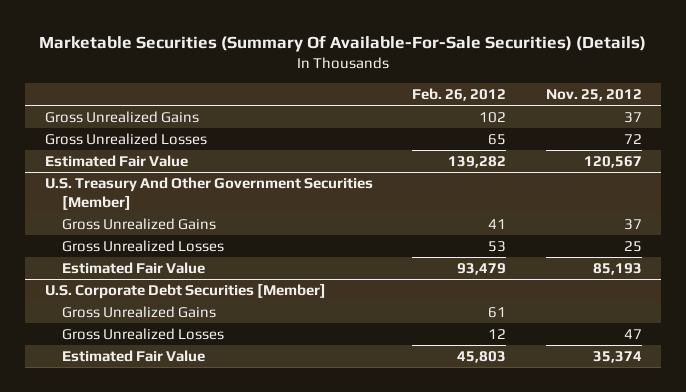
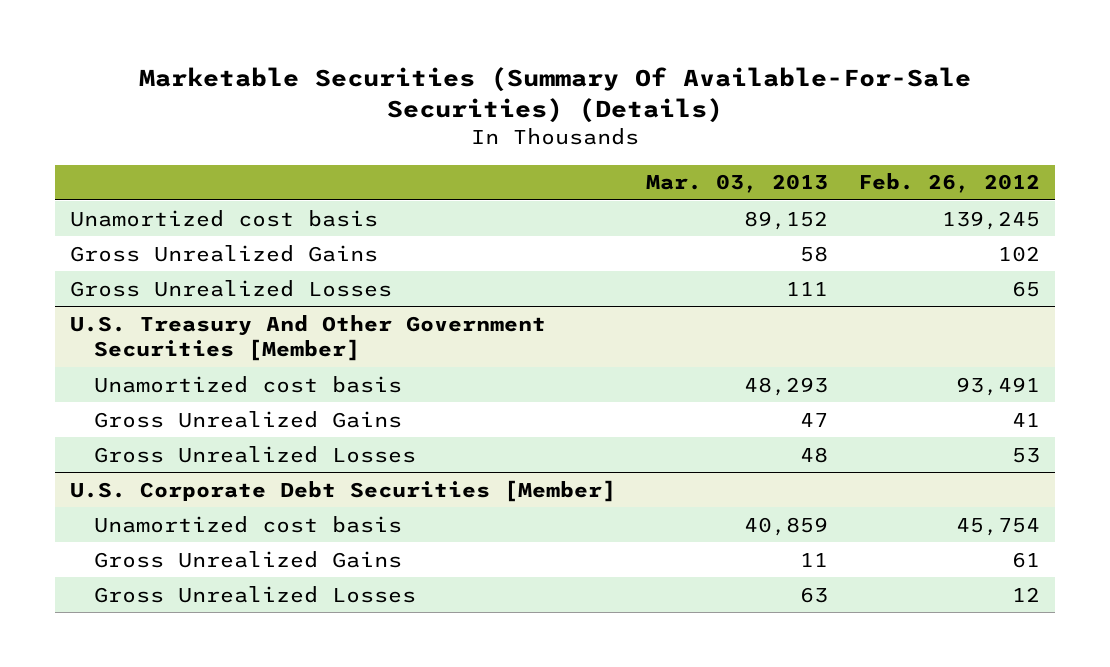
- | Feb. 26, 2012 | Nov. 25, 2012
+ | Mar. 03, 2013 | Feb. 26, 2012
+ Unamortized cost basis | 89,152 | 139,245
- Estimated Fair Value | 139,282 | 120,567
@ U.S. Treasury And Other Government Securities [Member]
+ Unamortized cost basis | 48,293 | 93,491
- Estimated Fair Value | 93,479 | 85,193
@ U.S. Corporate Debt Securities [Member]
+ Unamortized cost basis | 40,859 | 45,754
- Estimated Fair Value | 45,803 | 35,374

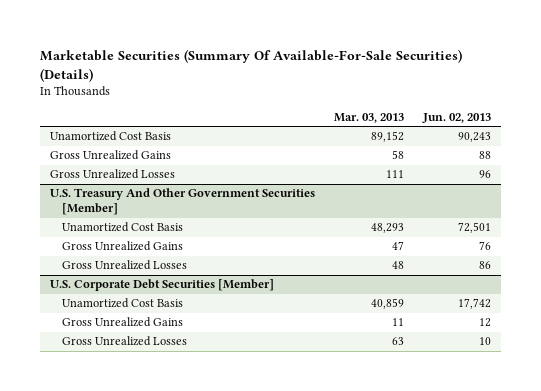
- | Mar. 03, 2013 | Feb. 26, 2012
+ | Mar. 03, 2013 | Jun. 02, 2013
- Unamortized cost basis | 89,152 | 139,245
+ Unamortized Cost Basis | 89,152 | 90,243
@ U.S. Treasury And Other Government Securities [Member]
- Unamortized cost basis | 48,293 | 93,491
+ Unamortized Cost Basis | 48,293 | 72,501
@ U.S. Corporate Debt Securities [Member]
- Unamortized cost basis | 40,859 | 45,754
+ Unamortized Cost Basis | 40,859 | 17,742

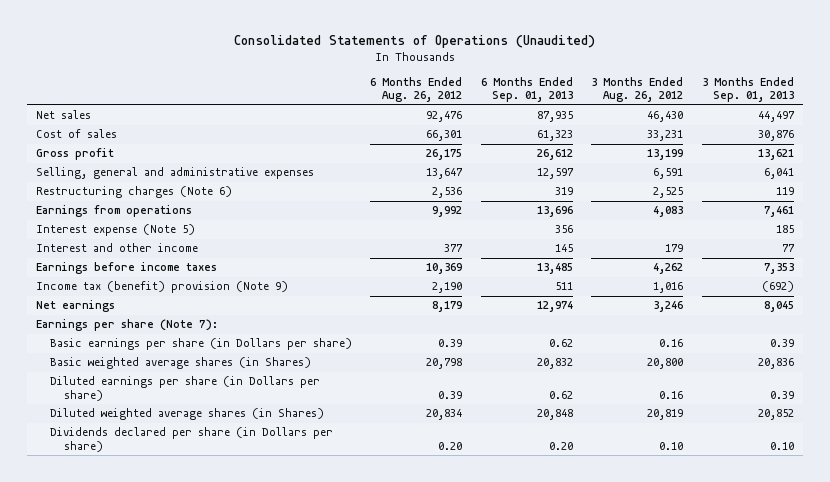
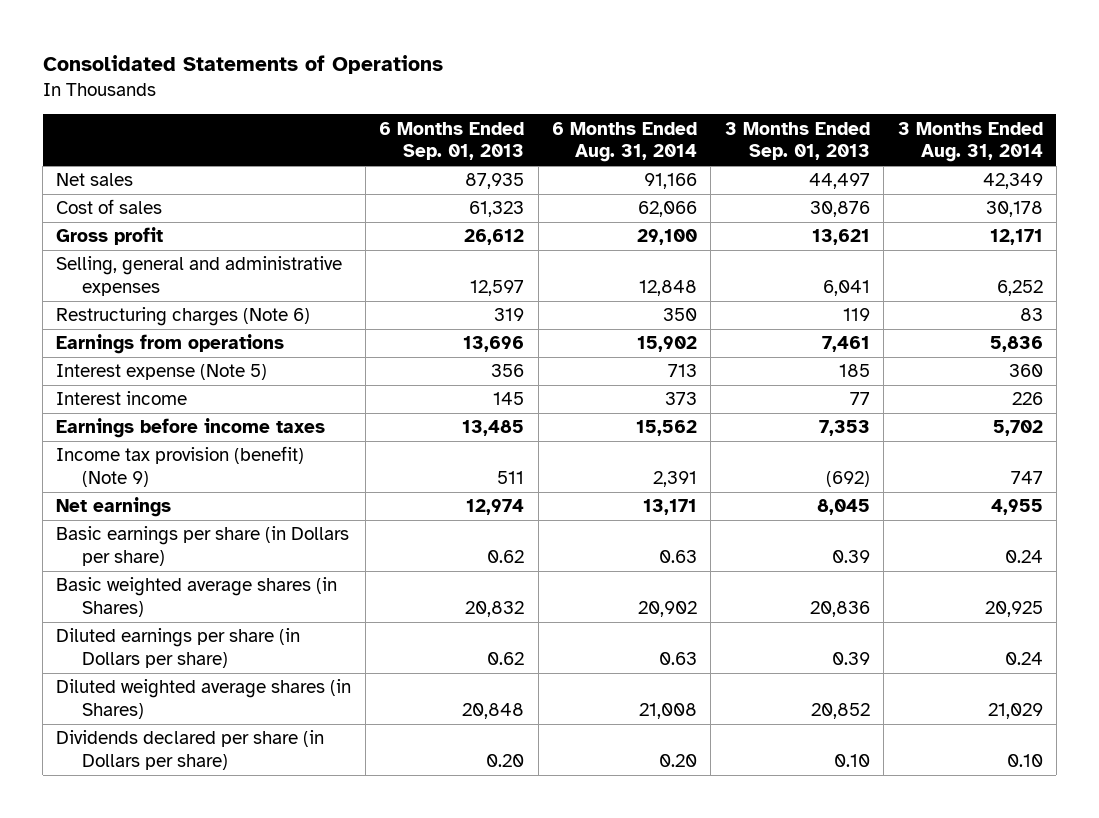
- Consolidated Statements of Operations (Unaudited)
+ Consolidated Statements of Operations
- | 6 Months Ended Aug. 26, 2012 | 6 Months Ended Sep. 01, 2013 | 3 Months Ended Aug. 26, 2012 | 3 Months Ended Sep. 01, 2013
+ | 6 Months Ended Sep. 01, 2013 | 6 Months Ended Aug. 31, 2014 | 3 Months Ended Sep. 01, 2013 | 3 Months Ended Aug. 31, 2014
- Interest and other income | 377 | 145 | 179 | 77
+ Interest income | 145 | 373 | 77 | 226
- Income tax (benefit) provision (Note 9) | 2,190 | 511 | 1,016 | (692)
+ Income tax provision (benefit) (Note 9) | 511 | 2,391 | (692) | 747
- Earnings per share (Note 7):

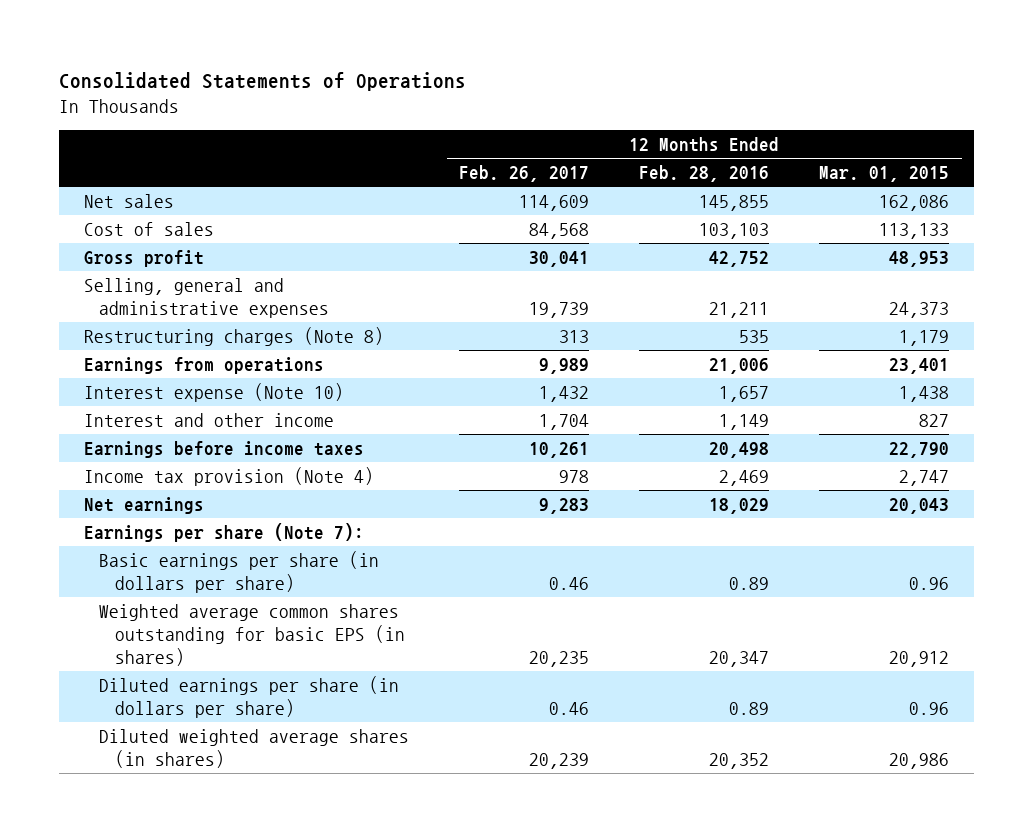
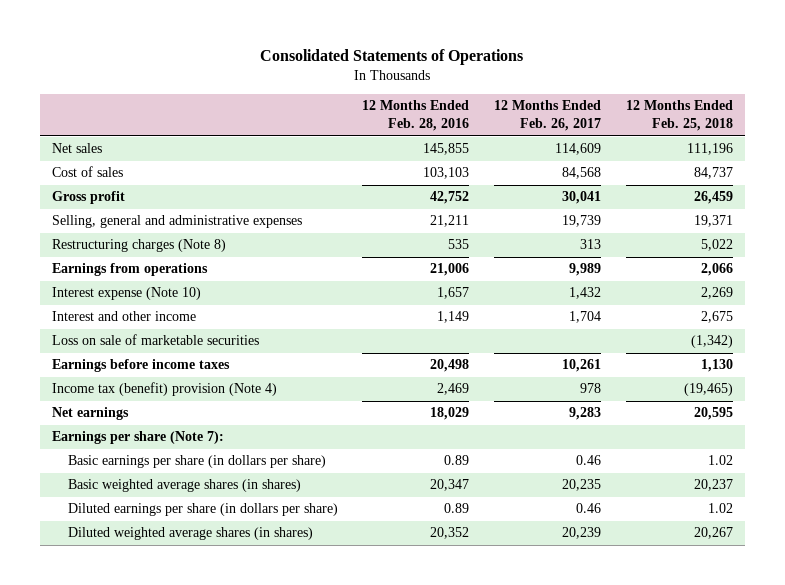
- | 12 Months Ended Feb. 26, 2017 | 12 Months Ended Feb. 28, 2016 | 12 Months Ended Mar. 01, 2015
+ | 12 Months Ended Feb. 28, 2016 | 12 Months Ended Feb. 26, 2017 | 12 Months Ended Feb. 25, 2018
+ Loss on sale of marketable securities | | | (1,342)
- Income tax provision (Note 4) | 978 | 2,469 | 2,747
+ Income tax (benefit) provision (Note 4) | 2,469 | 978 | (19,465)
- Weighted average common shares outstanding for basic EPS (in shares) | 20,235 | 20,347 | 20,912
+ Basic weighted average shares (in shares) | 20,347 | 20,235 | 20,237

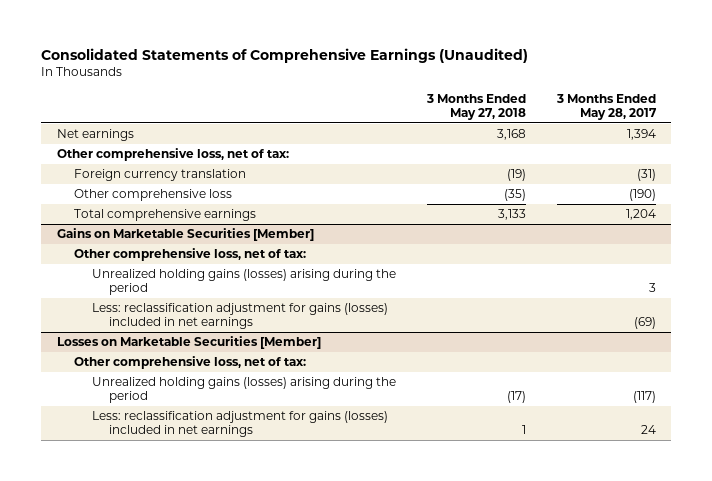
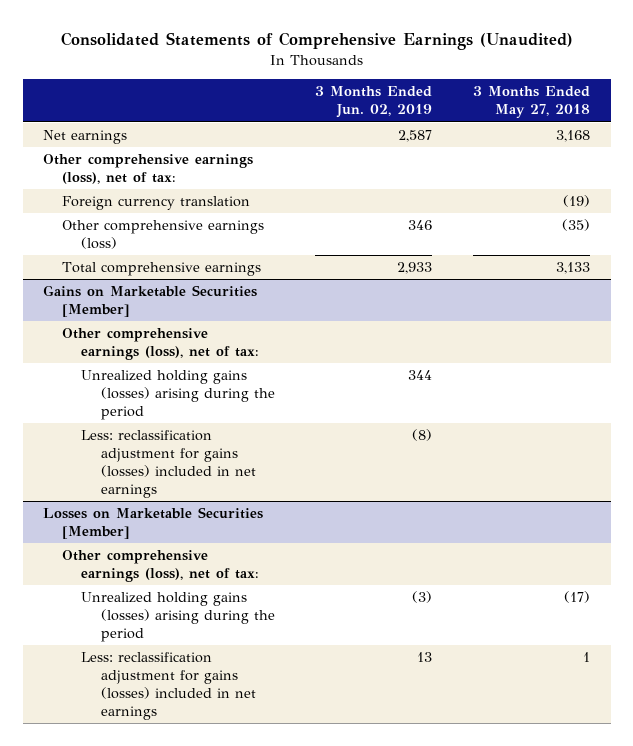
- | 3 Months Ended May 27, 2018 | 3 Months Ended May 28, 2017
+ | 3 Months Ended Jun. 02, 2019 | 3 Months Ended May 27, 2018
- Other comprehensive loss, net of tax:
+ Other comprehensive earnings (loss), net of tax:
- Other comprehensive loss | (35) | (190)
+ Other comprehensive earnings (loss) | 346 | (35)
@ Gains on Marketable Securities [Member]
- Other comprehensive loss, net of tax:
+ Other comprehensive earnings (loss), net of tax:
@ Losses on Marketable Securities [Member]
- Other comprehensive loss, net of tax:
+ Other comprehensive earnings (loss), net of tax:

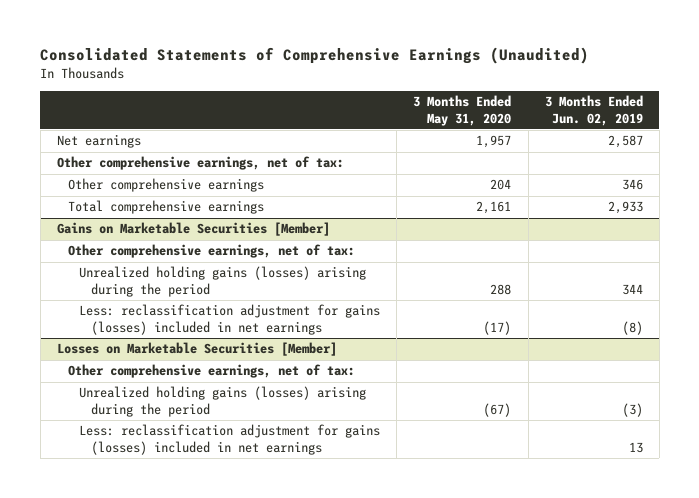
- | 3 Months Ended Jun. 02, 2019 | 3 Months Ended May 27, 2018
+ | 3 Months Ended May 31, 2020 | 3 Months Ended Jun. 02, 2019
- Other comprehensive earnings (loss), net of tax:
- Foreign currency translation | | (19)
- Other comprehensive earnings (loss) | 346 | (35)
+ Other comprehensive earnings, net of tax:
+ Other comprehensive earnings | 204 | 346
@ Gains on Marketable Securities [Member]
- Other comprehensive earnings (loss), net of tax:
+ Other comprehensive earnings, net of tax:
@ Losses on Marketable Securities [Member]
- Other comprehensive earnings (loss), net of tax:
+ Other comprehensive earnings, net of tax:

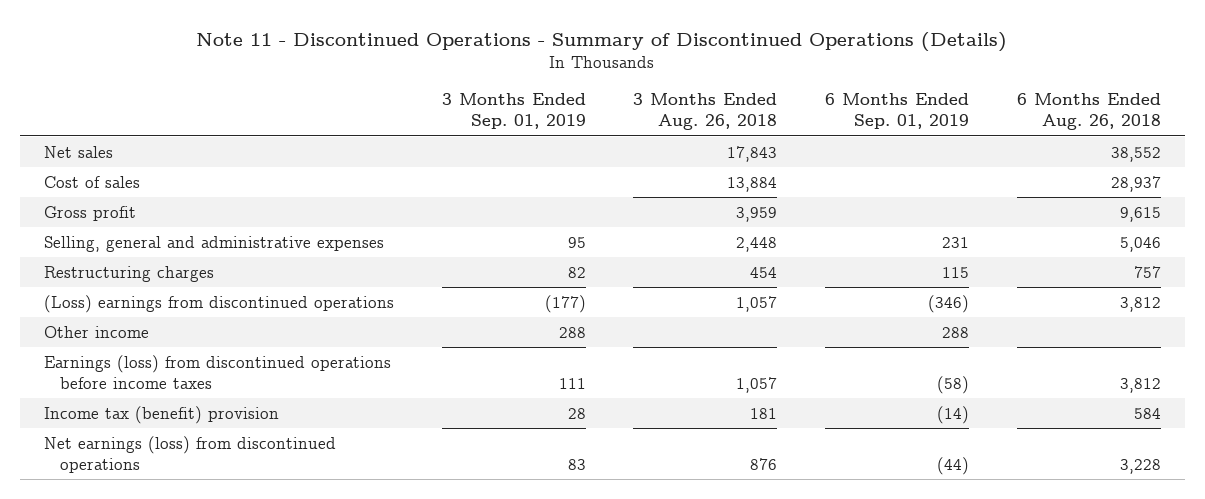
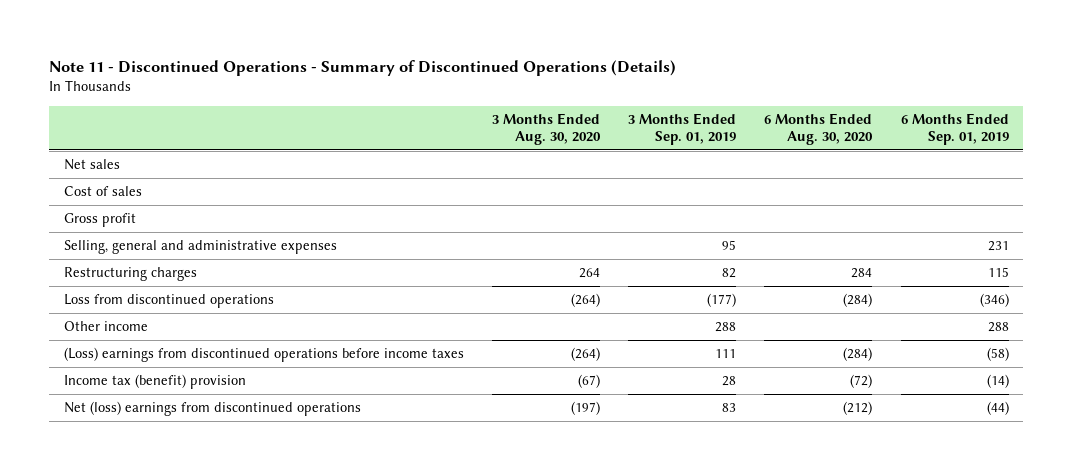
- | 3 Months Ended Sep. 01, 2019 | 3 Months Ended Aug. 26, 2018 | 6 Months Ended Sep. 01, 2019 | 6 Months Ended Aug. 26, 2018
+ | 3 Months Ended Aug. 30, 2020 | 3 Months Ended Sep. 01, 2019 | 6 Months Ended Aug. 30, 2020 | 6 Months Ended Sep. 01, 2019
- (Loss) earnings from discontinued operations | (177) | 1,057 | (346) | 3,812
+ Loss from discontinued operations | (264) | (177) | (284) | (346)
- Earnings (loss) from discontinued operations before income taxes | 111 | 1,057 | (58) | 3,812
+ (Loss) earnings from discontinued operations before income taxes | (264) | 111 | (284) | (58)
- Net earnings (loss) from discontinued operations | 83 | 876 | (44) | 3,228
+ Net (loss) earnings from discontinued operations | (197) | 83 | (212) | (44)

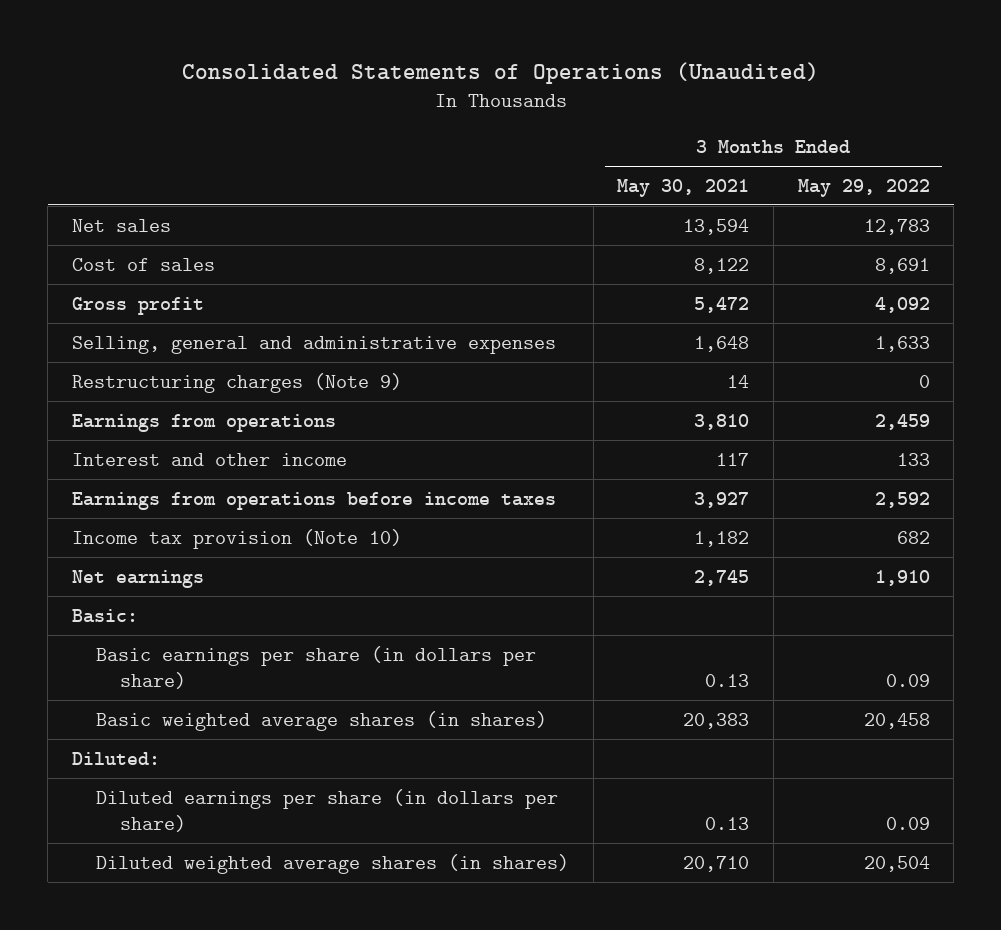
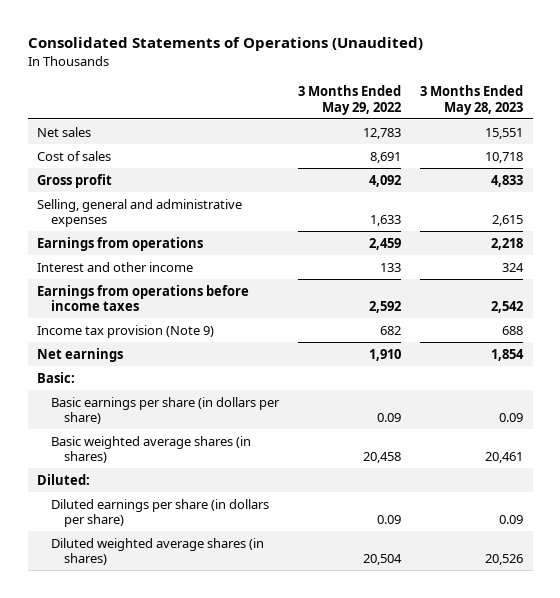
- | 3 Months Ended May 30, 2021 | 3 Months Ended May 29, 2022
+ | 3 Months Ended May 29, 2022 | 3 Months Ended May 28, 2023
- Restructuring charges (Note 9) | 14 | 0
- Income tax provision (Note 10) | 1,182 | 682
+ Income tax provision (Note 9) | 682 | 688

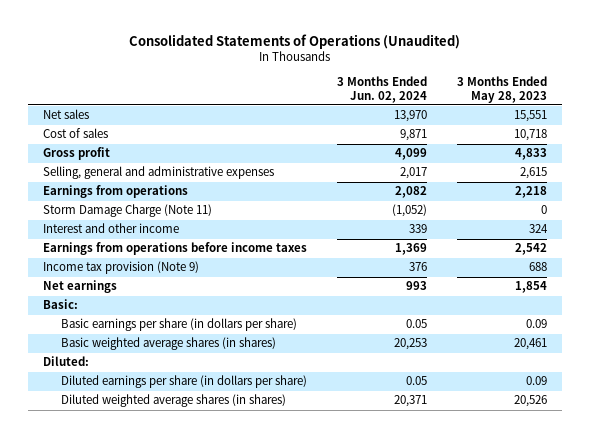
- | 3 Months Ended May 29, 2022 | 3 Months Ended May 28, 2023
+ | 3 Months Ended Jun. 02, 2024 | 3 Months Ended May 28, 2023
+ Storm Damage Charge (Note 11) | (1,052) | 0

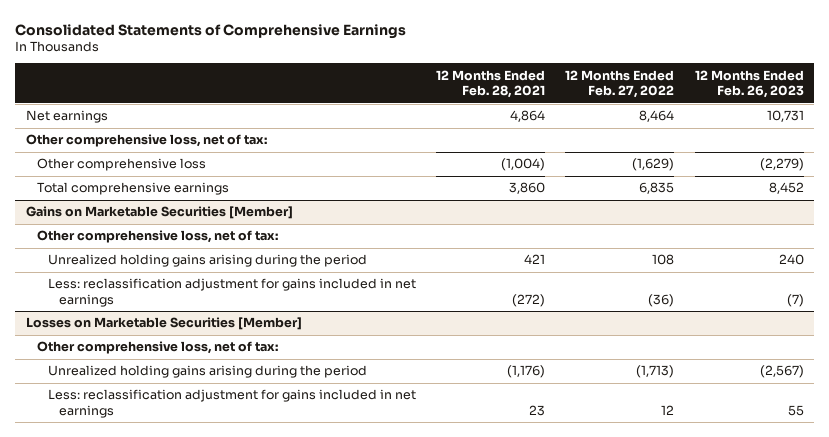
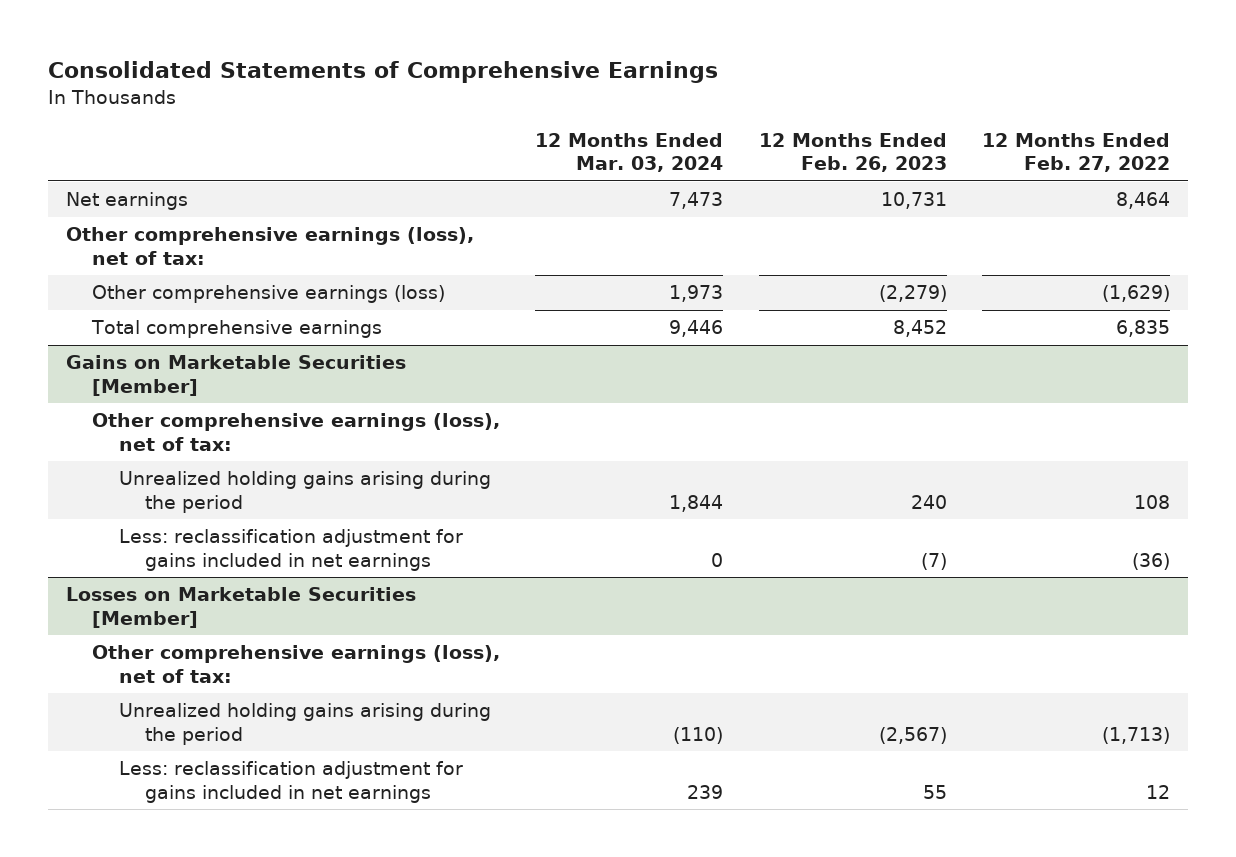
- | 12 Months Ended Feb. 28, 2021 | 12 Months Ended Feb. 27, 2022 | 12 Months Ended Feb. 26, 2023
+ | 12 Months Ended Mar. 03, 2024 | 12 Months Ended Feb. 26, 2023 | 12 Months Ended Feb. 27, 2022
- Other comprehensive loss, net of tax:
- Other comprehensive loss | (1,004) | (1,629) | (2,279)
+ Other comprehensive earnings (loss), net of tax:
+ Other comprehensive earnings (loss) | 1,973 | (2,279) | (1,629)
@ Gains on Marketable Securities [Member]
- Other comprehensive loss, net of tax:
+ Other comprehensive earnings (loss), net of tax:
@ Losses on Marketable Securities [Member]
- Other comprehensive loss, net of tax:
+ Other comprehensive earnings (loss), net of tax:

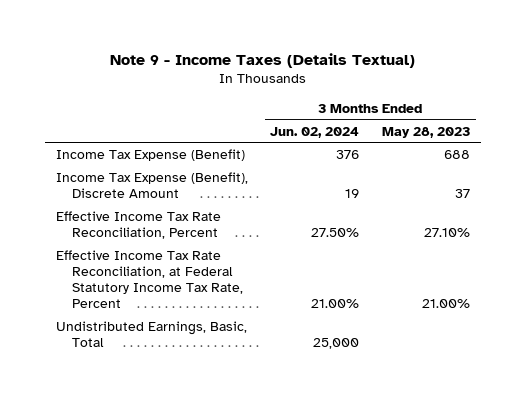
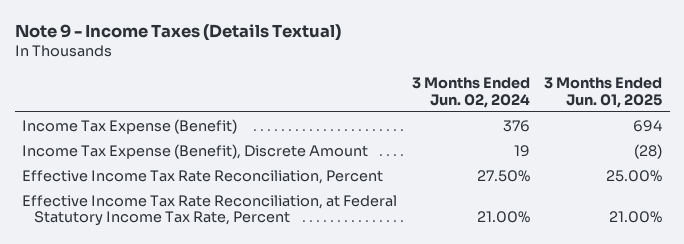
- | 3 Months Ended Jun. 02, 2024 | 3 Months Ended May 28, 2023
+ | 3 Months Ended Jun. 02, 2024 | 3 Months Ended Jun. 01, 2025
- Undistributed Earnings, Basic, Total | 25,000 |

